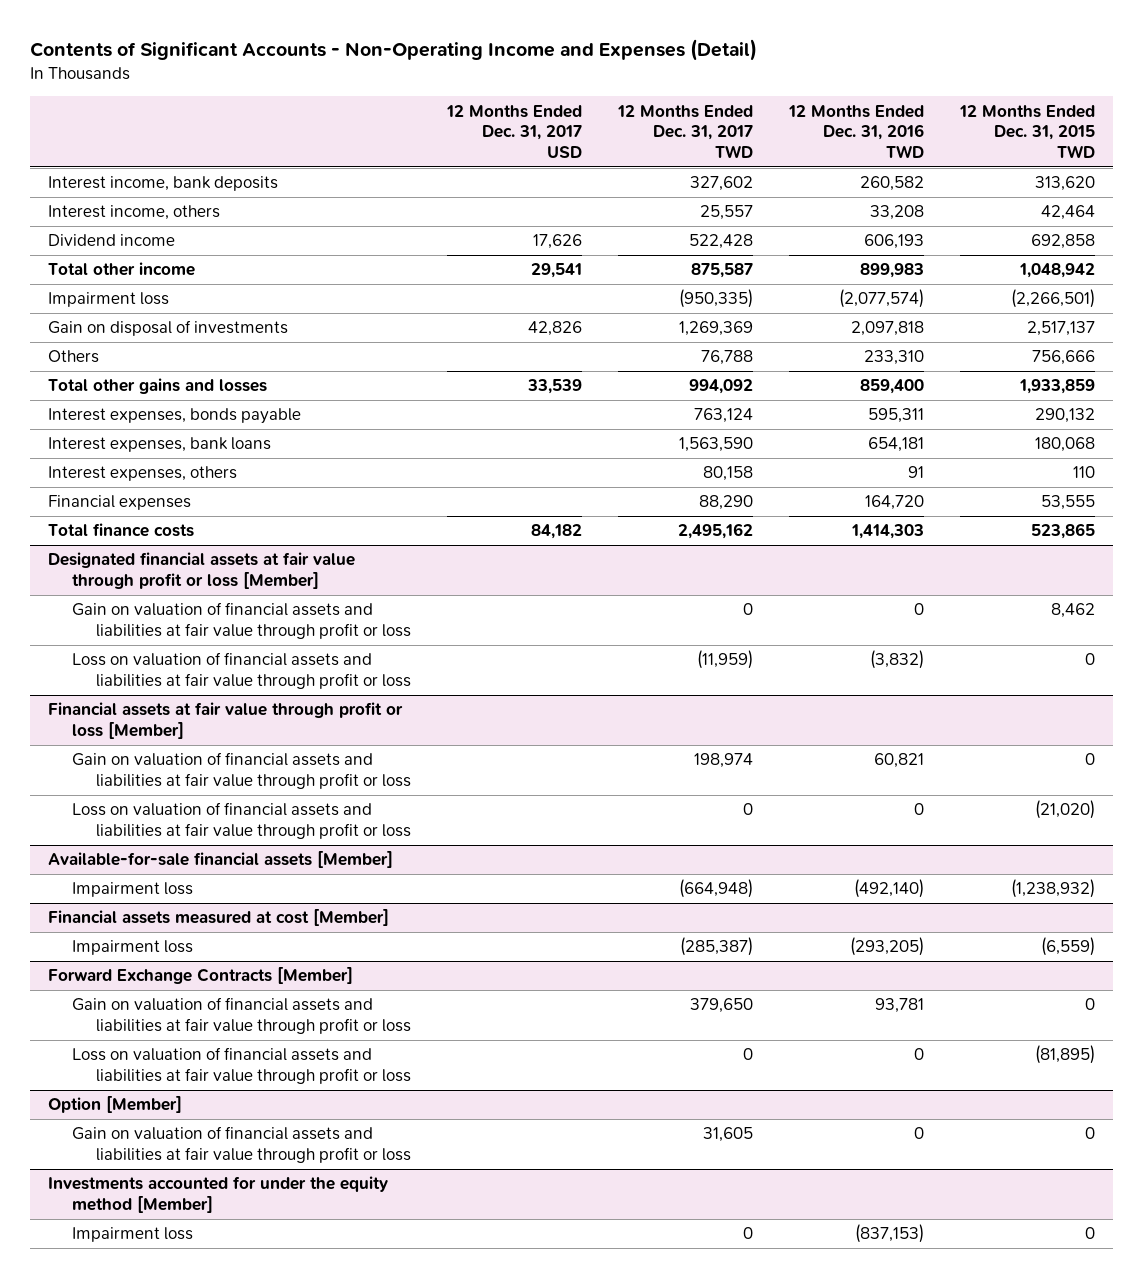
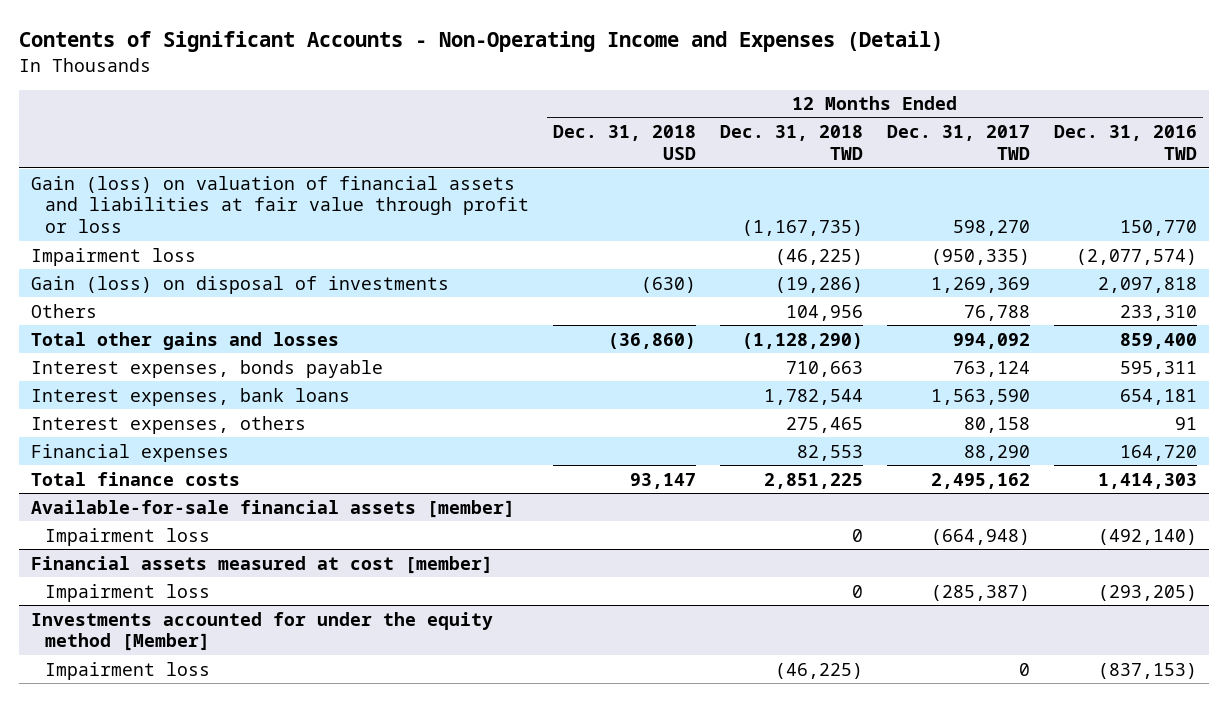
- | 12 Months Ended Dec. 31, 2017 USD | 12 Months Ended Dec. 31, 2017 TWD | 12 Months Ended Dec. 31, 2016 TWD | 12 Months Ended Dec. 31, 2015 TWD
+ | 12 Months Ended Dec. 31, 2018 USD | 12 Months Ended Dec. 31, 2018 TWD | 12 Months Ended Dec. 31, 2017 TWD | 12 Months Ended Dec. 31, 2016 TWD
- Interest income, bank deposits | | 327,602 | 260,582 | 313,620
- Interest income, others | | 25,557 | 33,208 | 42,464
- Dividend income | 17,626 | 522,428 | 606,193 | 692,858
- Total other income | 29,541 | 875,587 | 899,983 | 1,048,942
+ Gain (loss) on valuation of financial assets and liabilities at fair value through profit or loss | | (1,167,735) | 598,270 | 150,770
- Gain on disposal of investments | 42,826 | 1,269,369 | 2,097,818 | 2,517,137
+ Gain (loss) on disposal of investments | (630) | (19,286) | 1,269,369 | 2,097,818
- Designated financial assets at fair value through profit or loss [Member]
- Gain on valuation of financial assets and liabilities at fair value through profit or loss | | 0 | 0 | 8,462
- Loss on valuation of financial assets and liabilities at fair value through profit or loss | | (11,959) | (3,832) | 0
- Financial assets at fair value through profit or loss [Member]
- Gain on valuation of financial assets and liabilities at fair value through profit or loss | | 198,974 | 60,821 | 0
- Loss on valuation of financial assets and liabilities at fair value through profit or loss | | 0 | 0 | (21,020)
- Available-for-sale financial assets [Member]
+ Available-for-sale financial assets [member]
- Financial assets measured at cost [Member]
+ Financial assets measured at cost [member]
- Forward Exchange Contracts [Member]
- Gain on valuation of financial assets and liabilities at fair value through profit or loss | | 379,650 | 93,781 | 0
- Loss on valuation of financial assets and liabilities at fair value through profit or loss | | 0 | 0 | (81,895)
- Option [Member]
- Gain on valuation of financial assets and liabilities at fair value through profit or loss | | 31,605 | 0 | 0

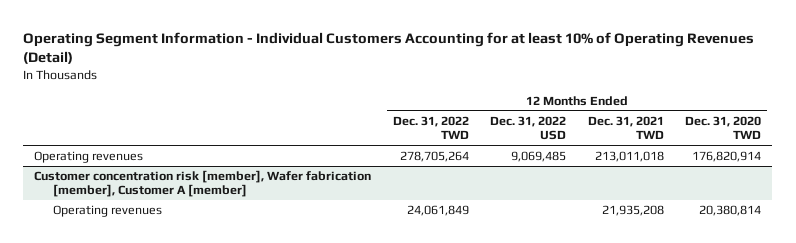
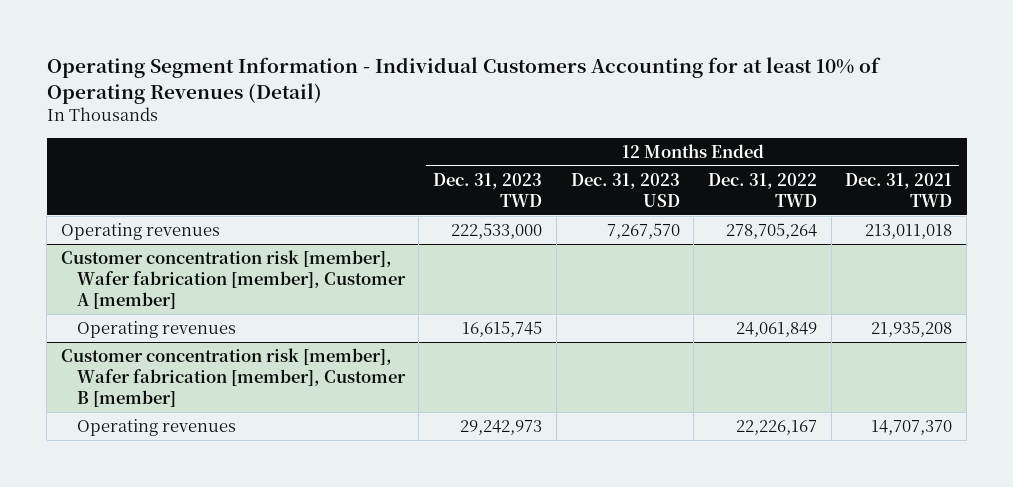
- | 12 Months Ended Dec. 31, 2022 TWD | 12 Months Ended Dec. 31, 2022 USD | 12 Months Ended Dec. 31, 2021 TWD | 12 Months Ended Dec. 31, 2020 TWD
+ | 12 Months Ended Dec. 31, 2023 TWD | 12 Months Ended Dec. 31, 2023 USD | 12 Months Ended Dec. 31, 2022 TWD | 12 Months Ended Dec. 31, 2021 TWD
+ Customer concentration risk [member], Wafer fabrication [member], Customer B [member]
+ Operating revenues | 29,242,973 | | 22,226,167 | 14,707,370

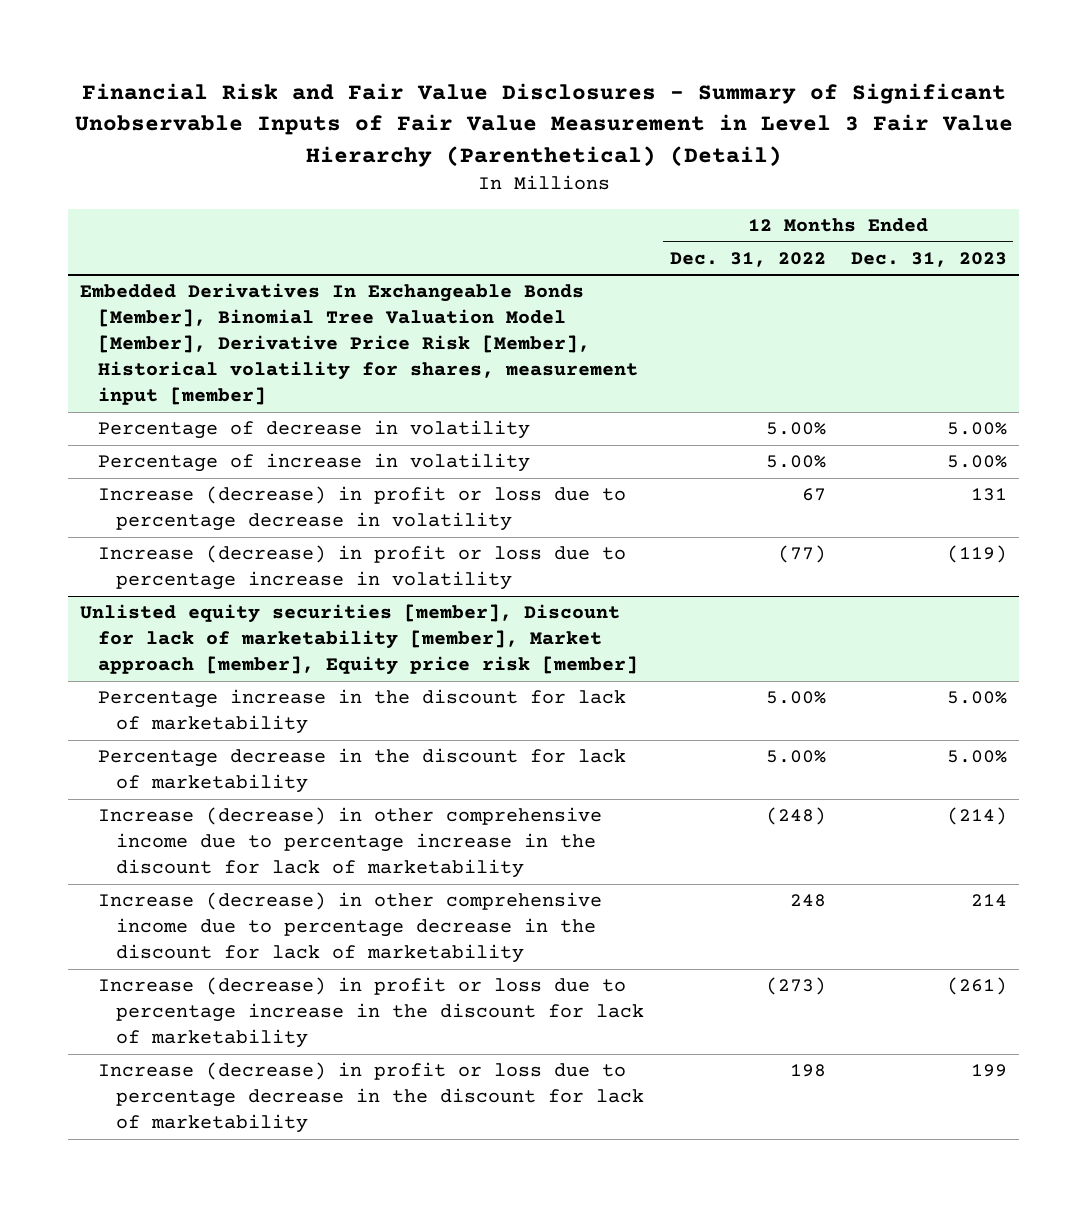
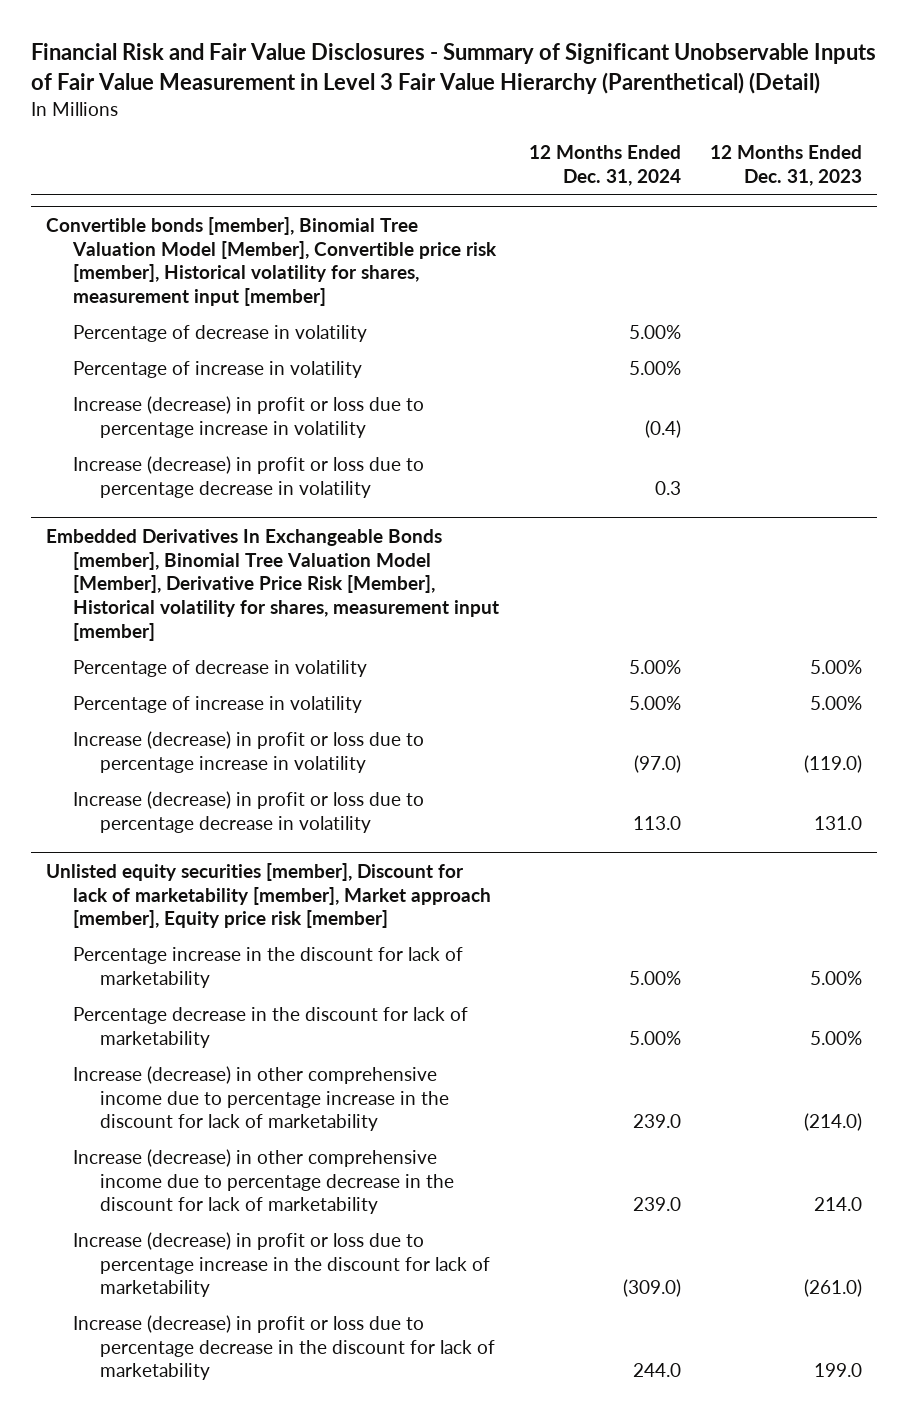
- | 12 Months Ended Dec. 31, 2022 | 12 Months Ended Dec. 31, 2023
+ | 12 Months Ended Dec. 31, 2024 | 12 Months Ended Dec. 31, 2023
- Embedded Derivatives In Exchangeable Bonds [Member], Binomial Tree Valuation Model [Member], Derivative Price Risk [Member], Historical volatility for shares, measurement input [member]
+ Convertible bonds [member], Binomial Tree Valuation Model [Member], Convertible price risk [member], Historical volatility for shares, measurement input [member]
+ Percentage of decrease in volatility | 5.00% |
+ Percentage of increase in volatility | 5.00% |
+ Increase (decrease) in profit or loss due to percentage increase in volatility | (0.4) |
+ Increase (decrease) in profit or loss due to percentage decrease in volatility | 0.3 |
+ Embedded Derivatives In Exchangeable Bonds [member], Binomial Tree Valuation Model [Member], Derivative Price Risk [Member], Historical volatility for shares, measurement input [member]
- Increase (decrease) in profit or loss due to percentage decrease in volatility | 67 | 131
- Increase (decrease) in profit or loss due to percentage increase in volatility | (77) | (119)
+ Increase (decrease) in profit or loss due to percentage increase in volatility | (97.0) | (119.0)
+ Increase (decrease) in profit or loss due to percentage decrease in volatility | 113.0 | 131.0
@ Unlisted equity securities [member], Discount for lack of marketability [member], Market approach [member], Equity price risk [member]
- Increase (decrease) in other comprehensive income due to percentage increase in the discount for lack of marketability | (248) | (214)
- Increase (decrease) in other comprehensive income due to percentage decrease in the discount for lack of marketability | 248 | 214
- Increase (decrease) in profit or loss due to percentage increase in the discount for lack of marketability | (273) | (261)
- Increase (decrease) in profit or loss due to percentage decrease in the discount for lack of marketability | 198 | 199
+ Increase (decrease) in other comprehensive income due to percentage increase in the discount for lack of marketability | 239.0 | (214.0)
+ Increase (decrease) in other comprehensive income due to percentage decrease in the discount for lack of marketability | 239.0 | 214.0
+ Increase (decrease) in profit or loss due to percentage increase in the discount for lack of marketability | (309.0) | (261.0)
+ Increase (decrease) in profit or loss due to percentage decrease in the discount for lack of marketability | 244.0 | 199.0

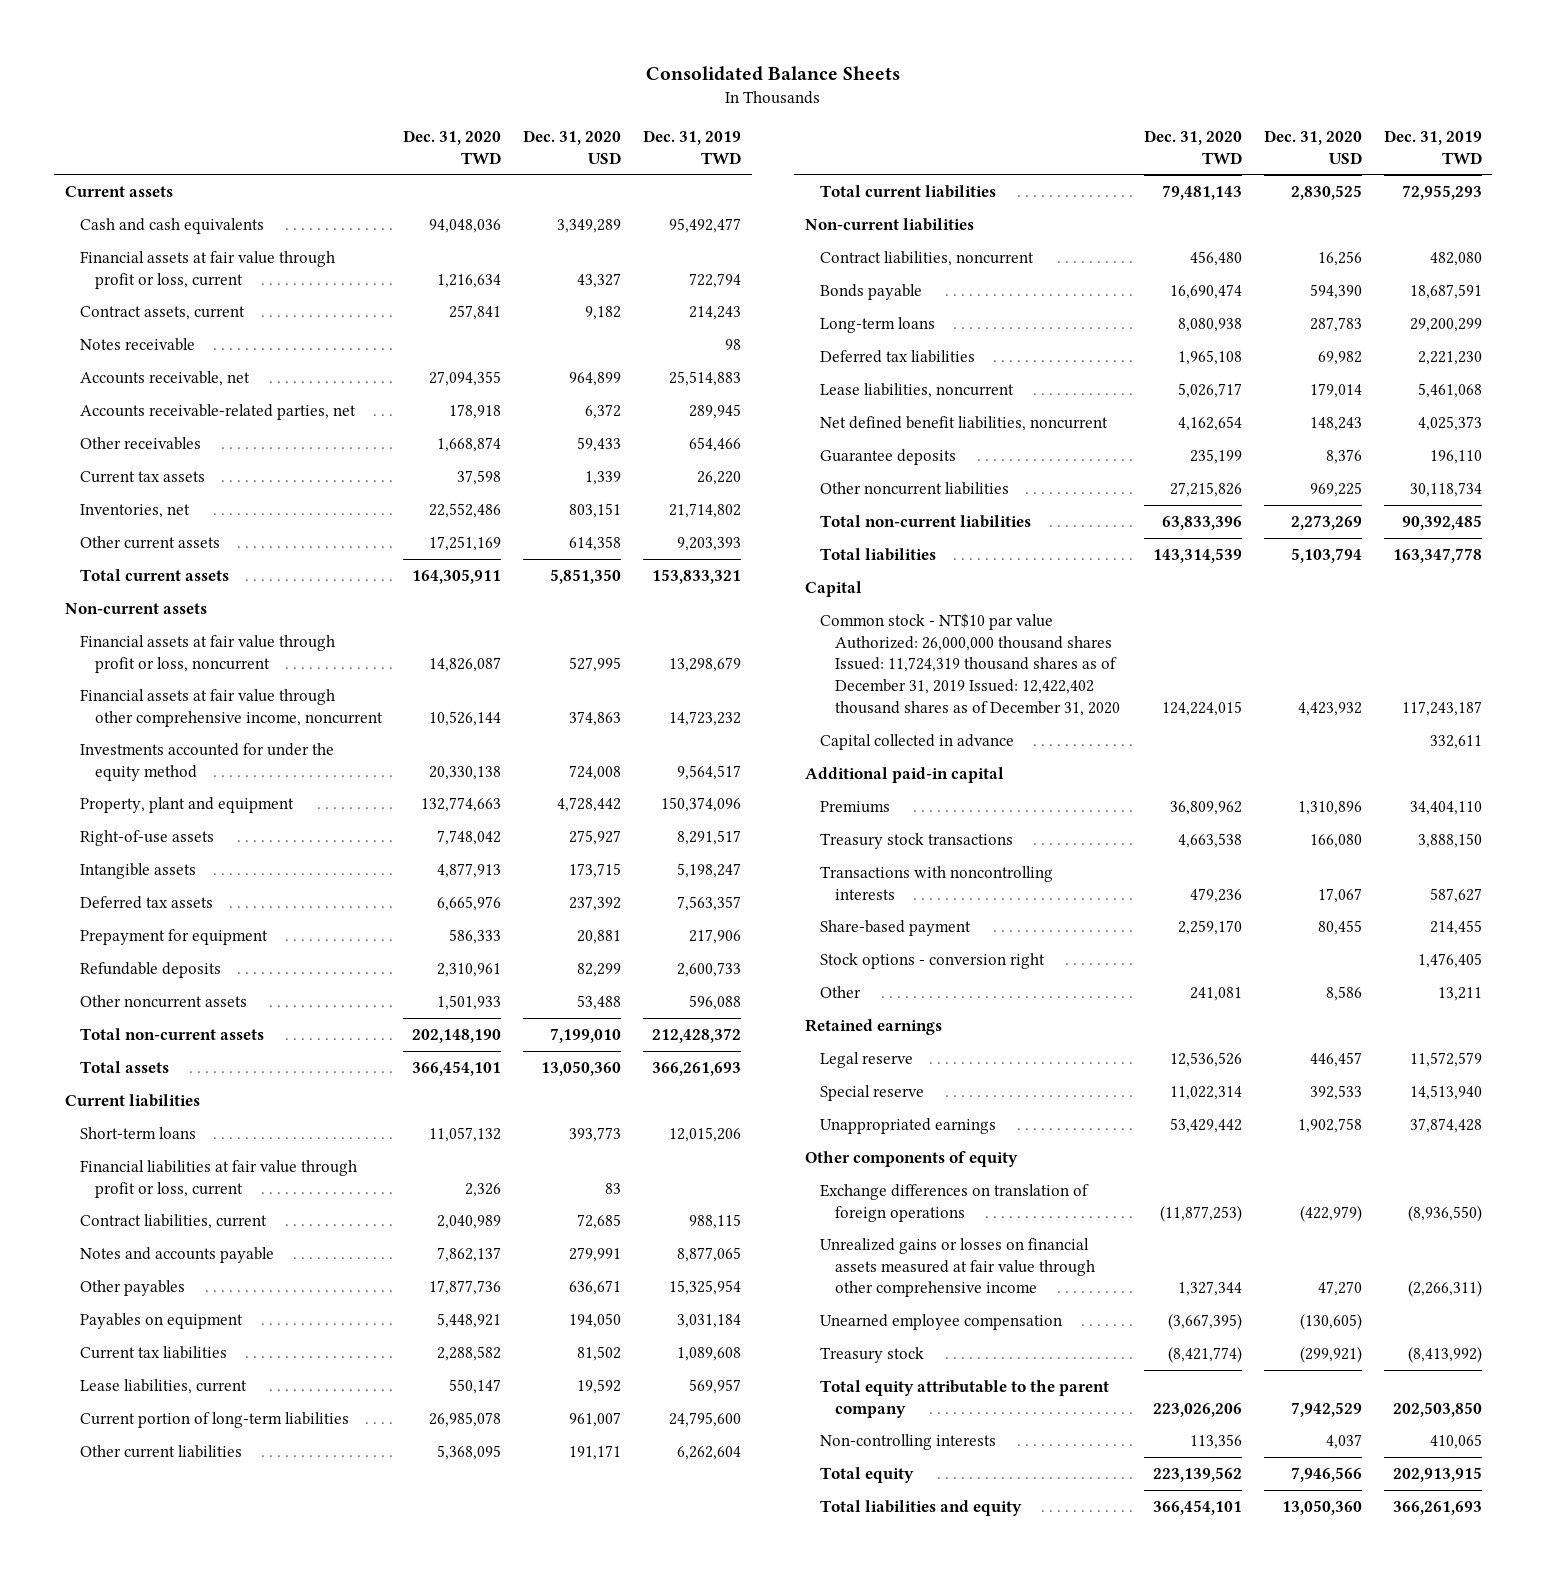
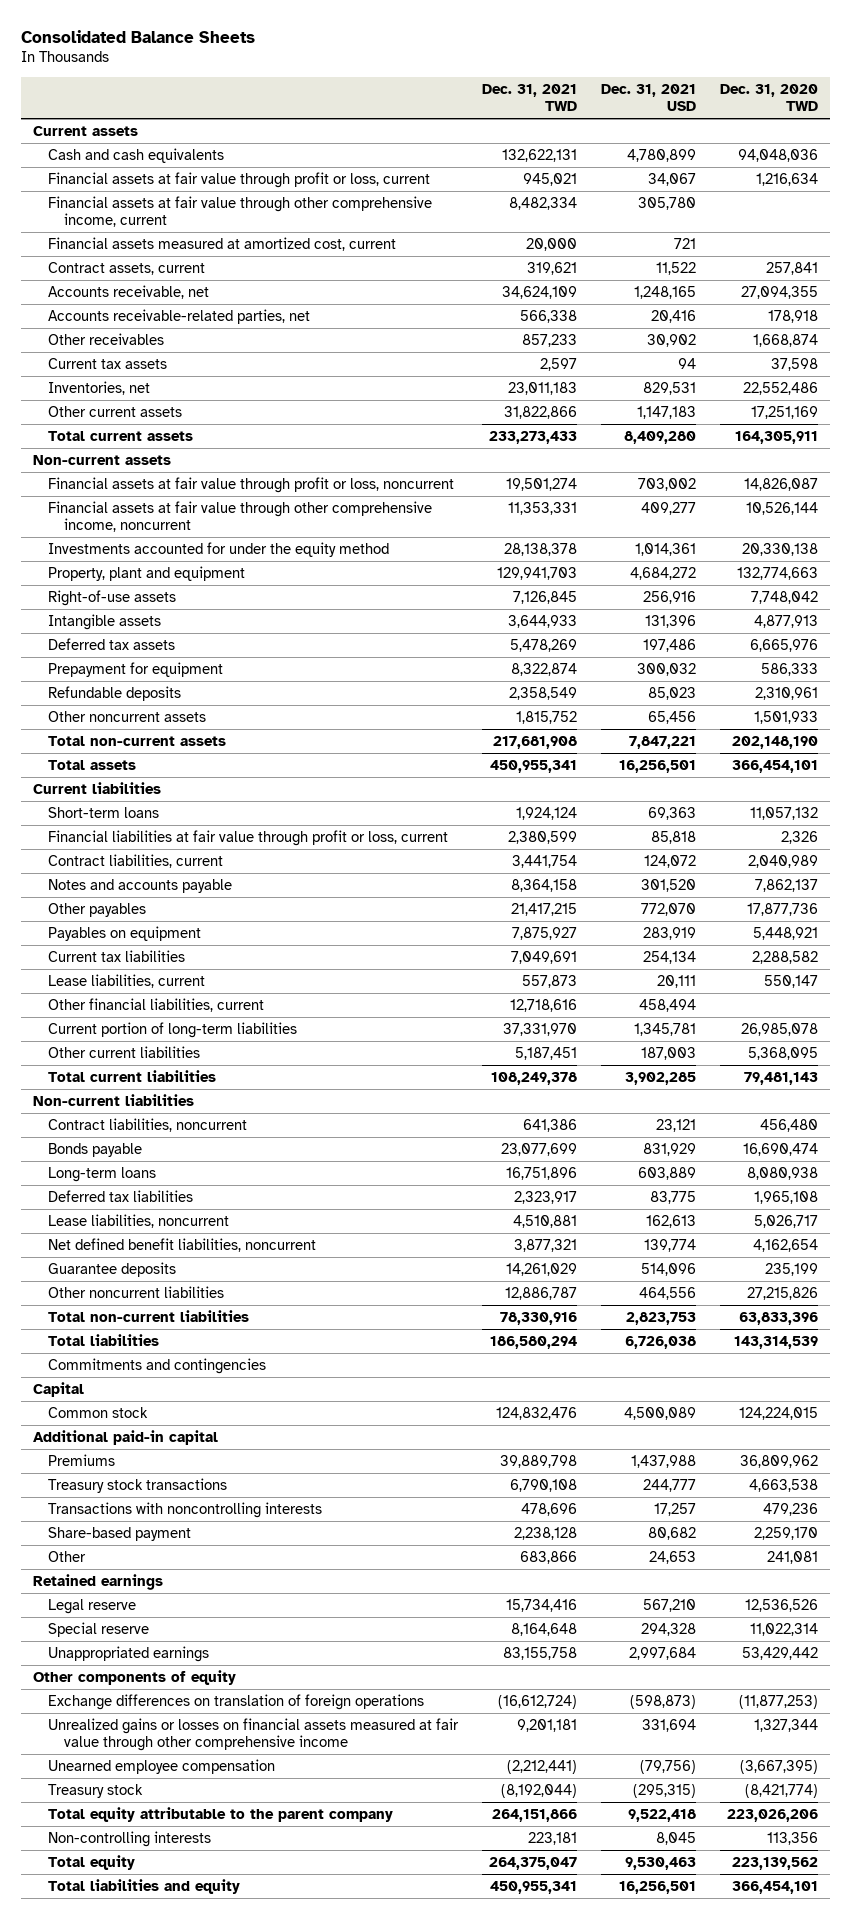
- | Dec. 31, 2020 TWD | Dec. 31, 2020 USD | Dec. 31, 2019 TWD
+ | Dec. 31, 2021 TWD | Dec. 31, 2021 USD | Dec. 31, 2020 TWD
+ Financial assets at fair value through other comprehensive income, current | 8,482,334 | 305,780 |
+ Financial assets measured at amortized cost, current | 20,000 | 721 |
- Notes receivable | | | 98
+ Other financial liabilities, current | 12,718,616 | 458,494 |
+ Commitments and contingencies
- Common stock - NT$10 par value Authorized: 26,000,000 thousand shares Issued: 11,724,319 thousand shares as of December 31, 2019 Issued: 12,422,402 thousand shares as of December 31, 2020 | 124,224,015 | 4,423,932 | 117,243,187
- Capital collected in advance | | | 332,611
+ Common stock | 124,832,476 | 4,500,089 | 124,224,015
- Stock options - conversion right | | | 1,476,405

